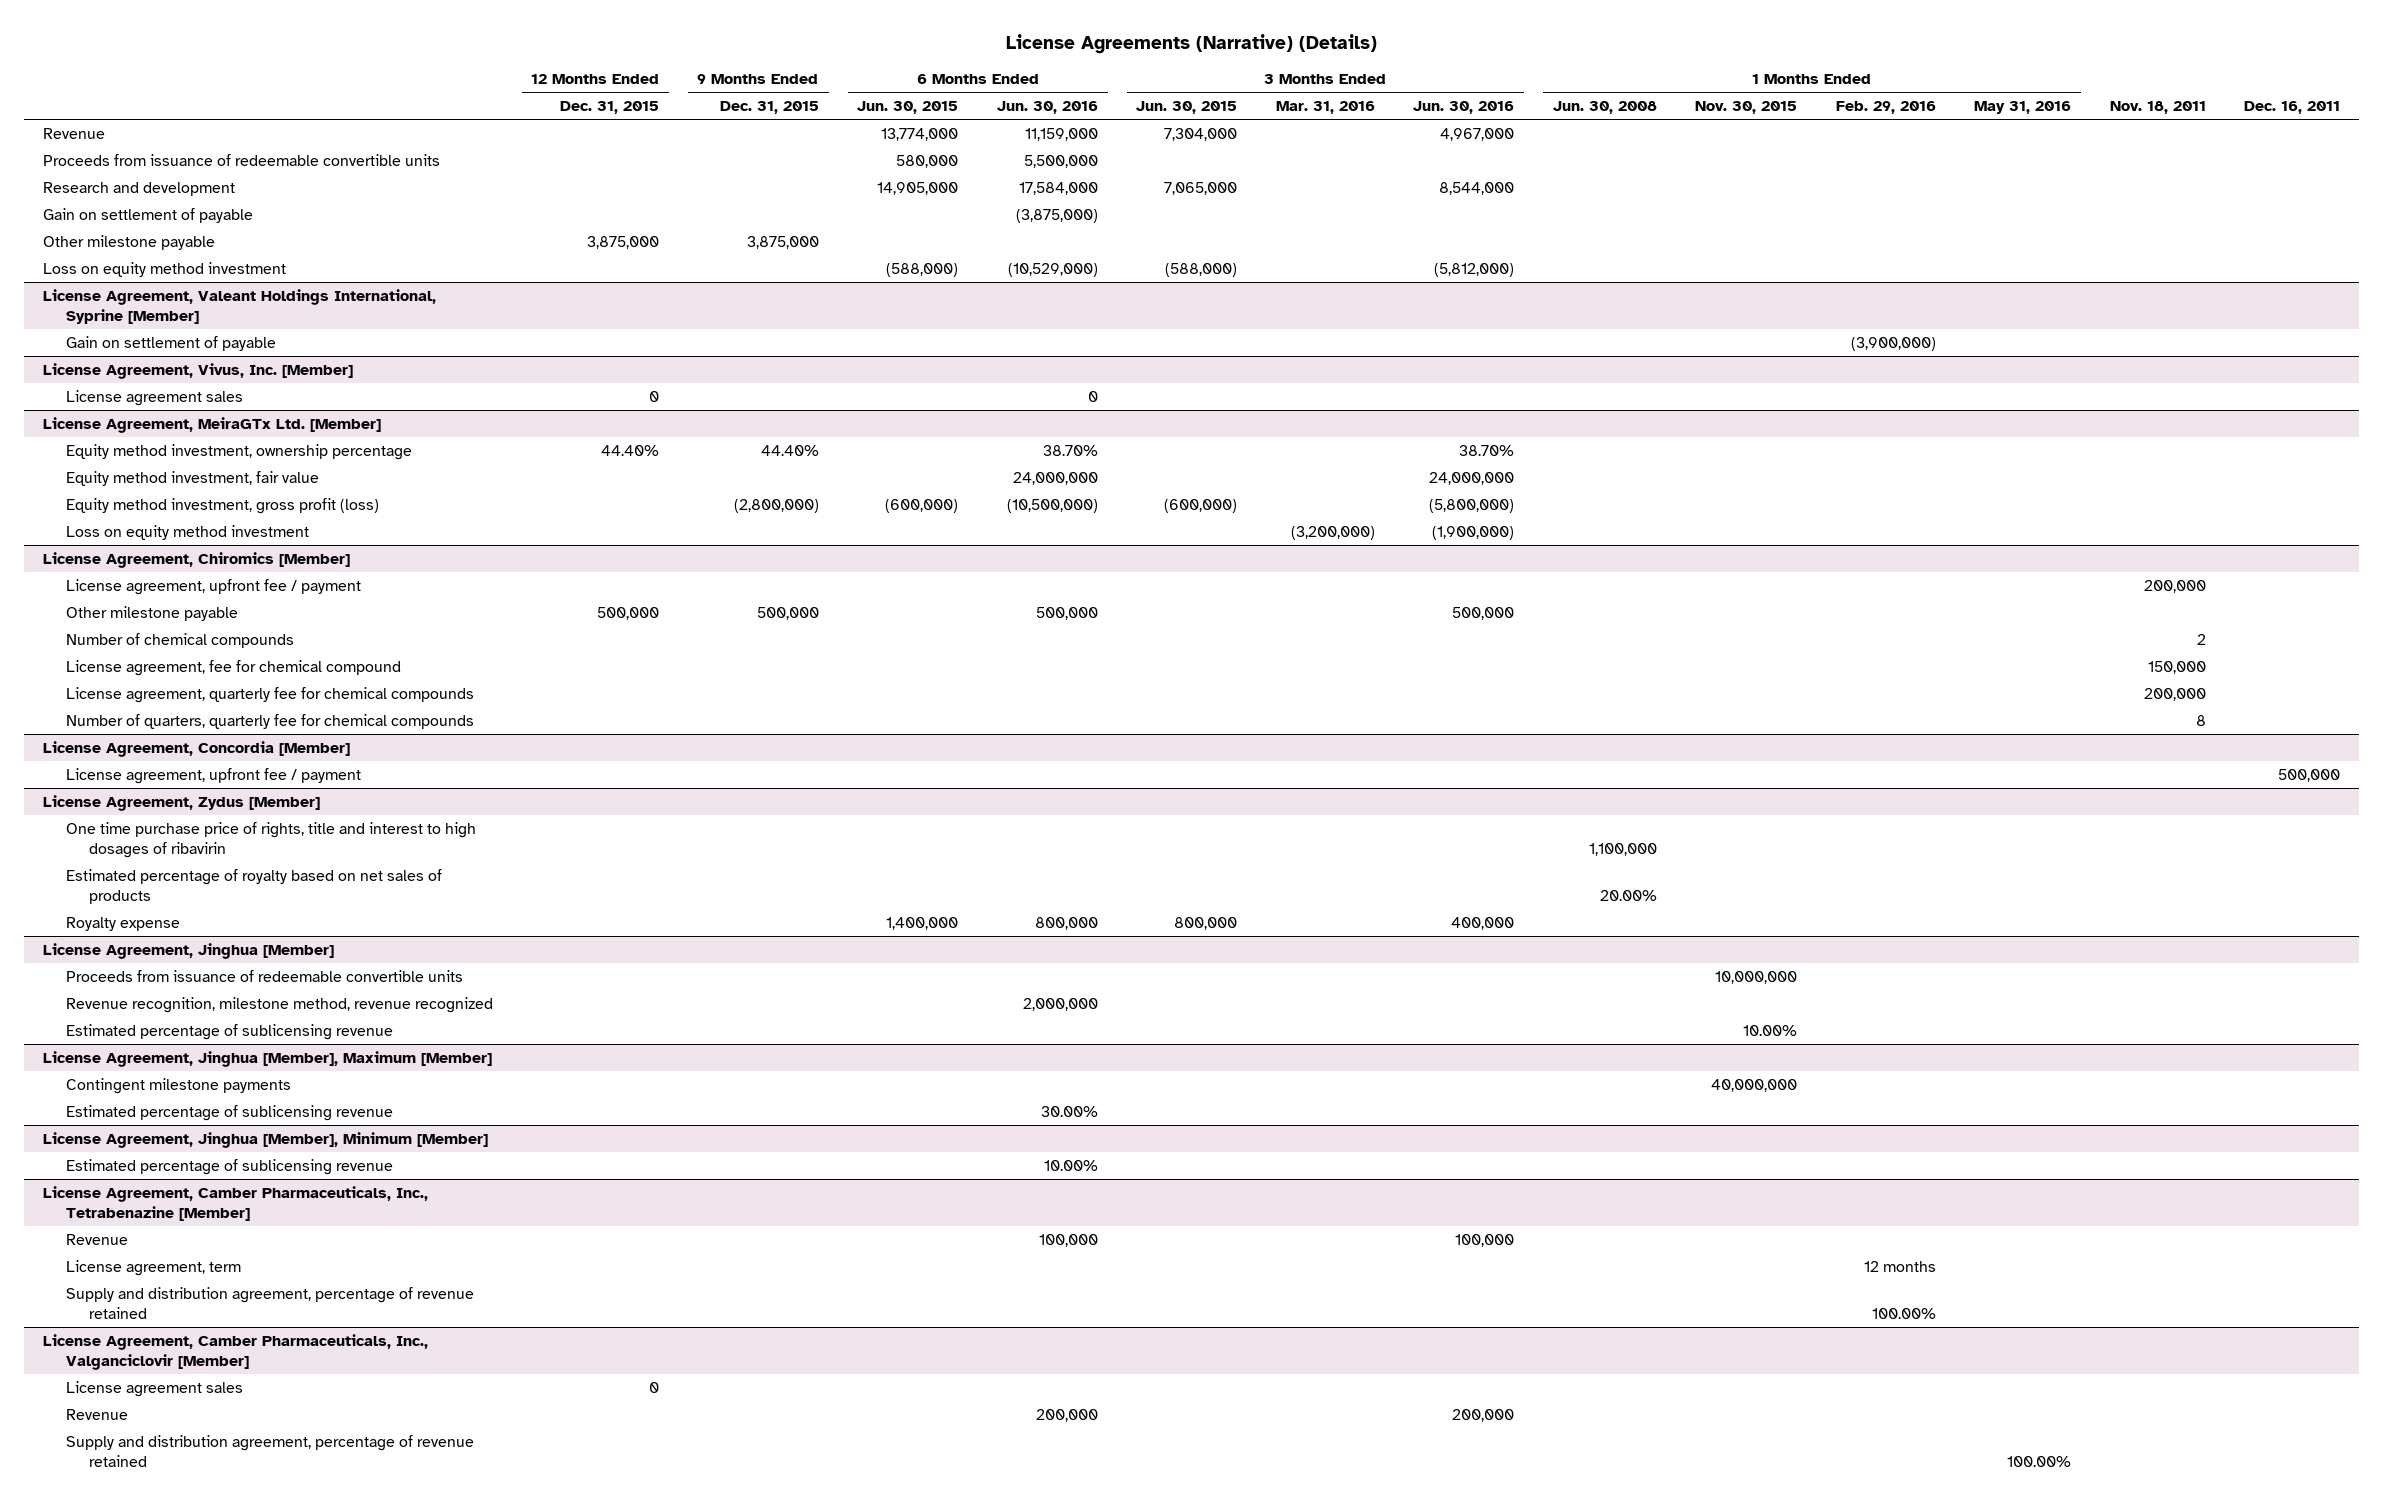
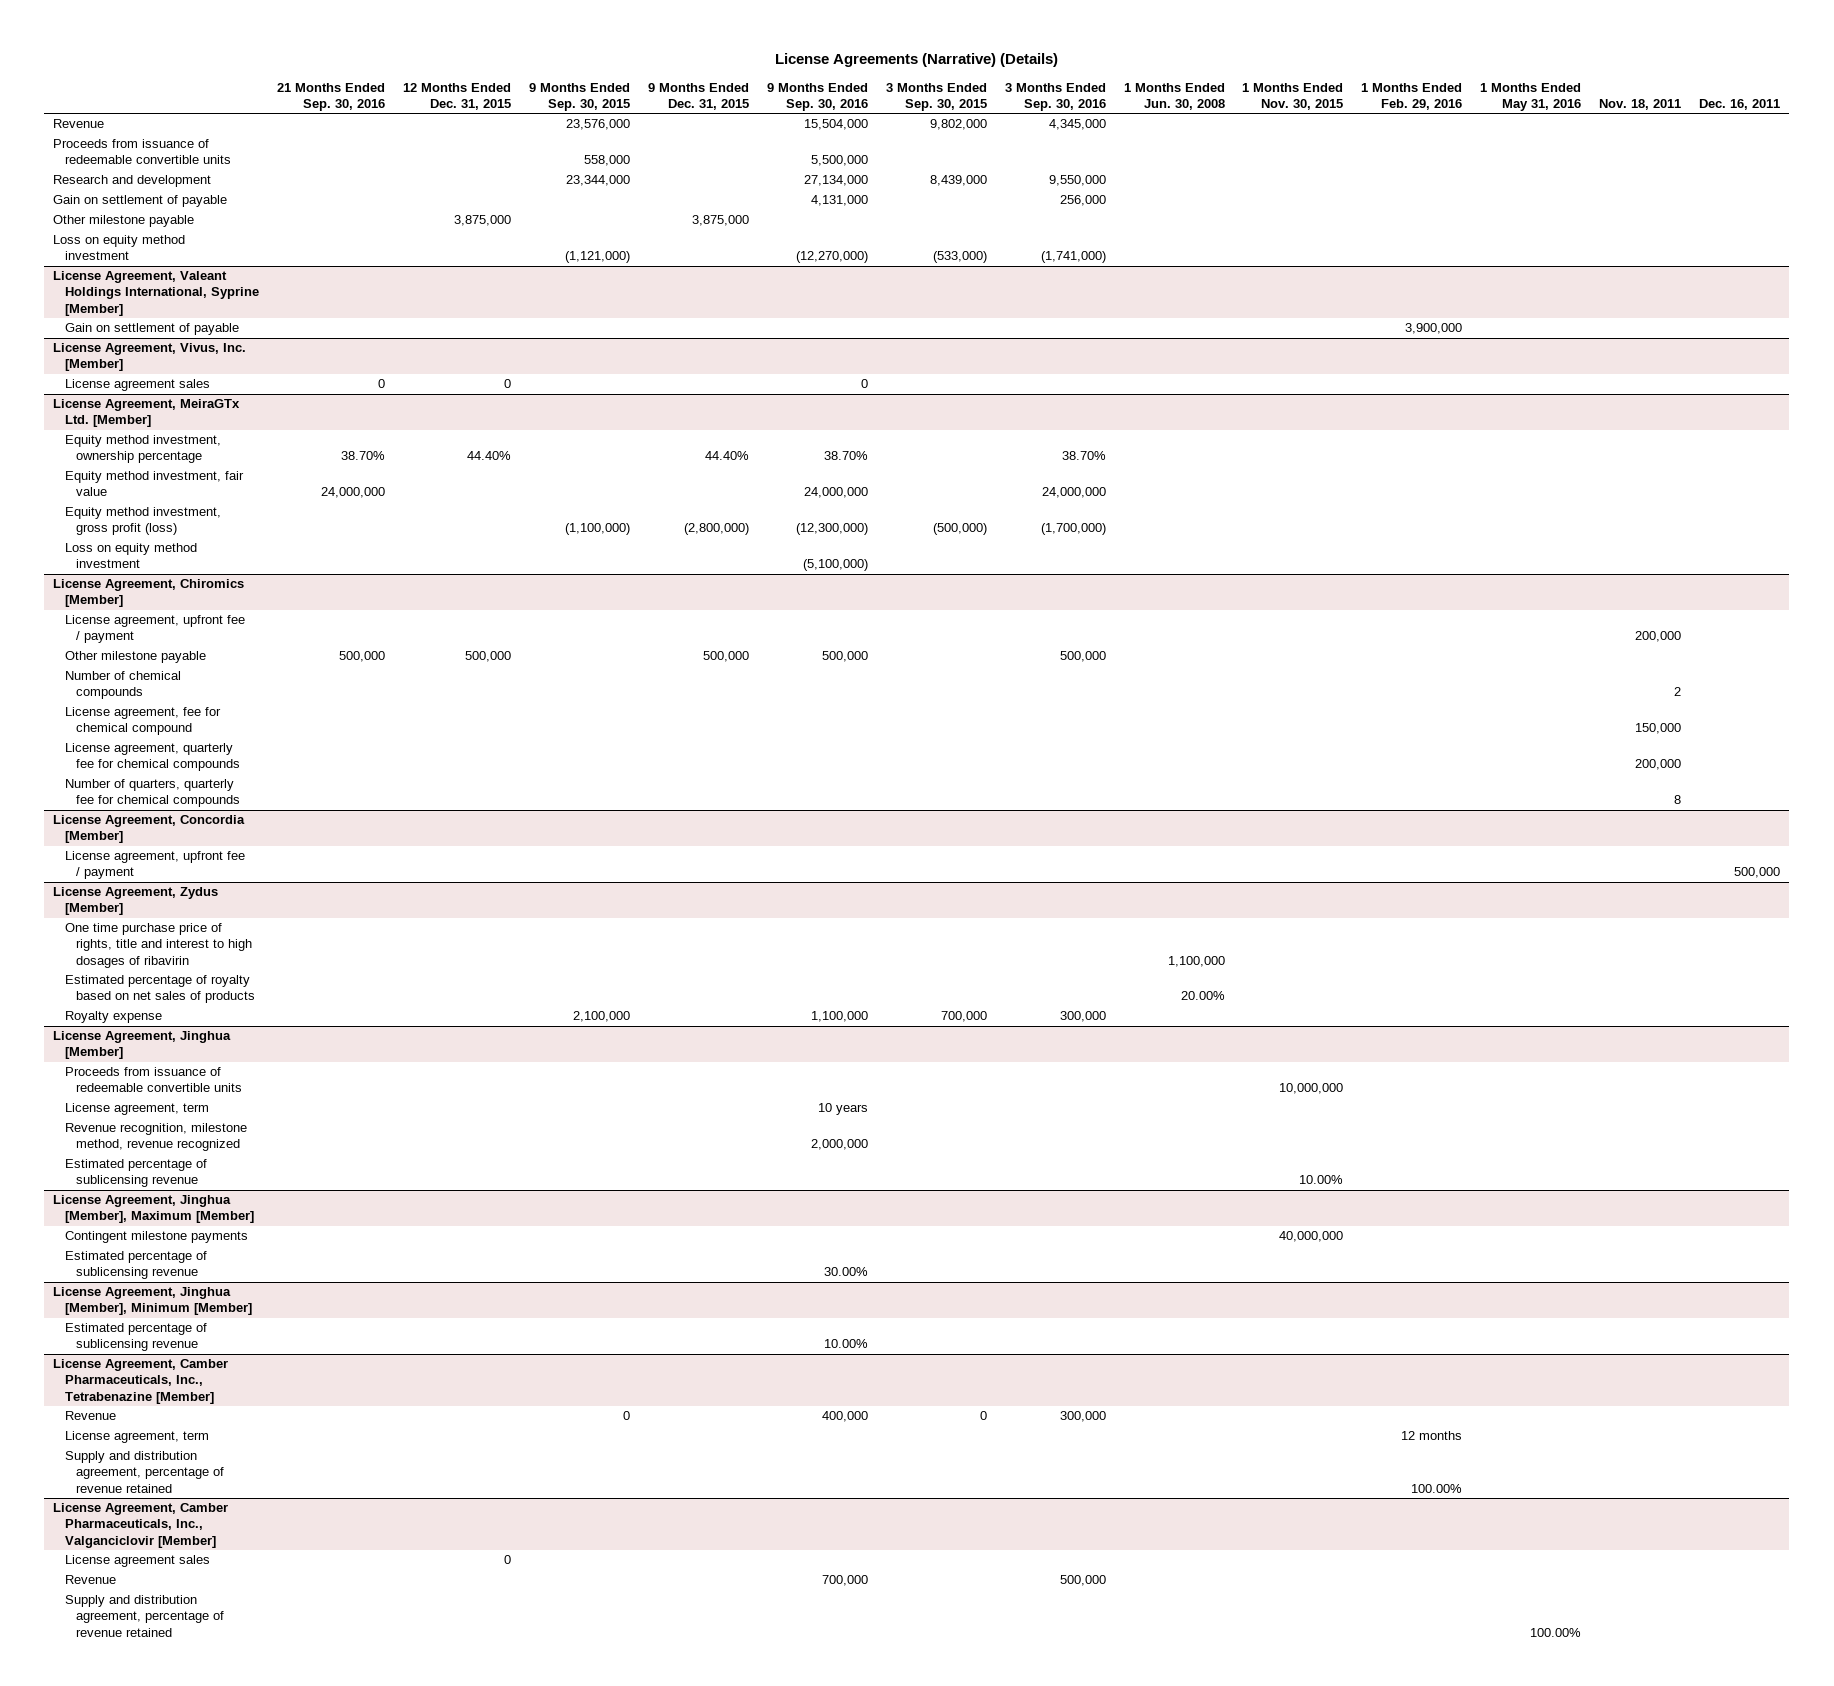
- | 12 Months Ended Dec. 31, 2015 | 9 Months Ended Dec. 31, 2015 | 6 Months Ended Jun. 30, 2015 | 6 Months Ended Jun. 30, 2016 | 3 Months Ended Jun. 30, 2015 | 3 Months Ended Mar. 31, 2016 | 3 Months Ended Jun. 30, 2016 | 1 Months Ended Jun. 30, 2008 | 1 Months Ended Nov. 30, 2015 | 1 Months Ended Feb. 29, 2016 | 1 Months Ended May 31, 2016 | Nov. 18, 2011 | Dec. 16, 2011
+ | 21 Months Ended Sep. 30, 2016 | 12 Months Ended Dec. 31, 2015 | 9 Months Ended Sep. 30, 2015 | 9 Months Ended Dec. 31, 2015 | 9 Months Ended Sep. 30, 2016 | 3 Months Ended Sep. 30, 2015 | 3 Months Ended Sep. 30, 2016 | 1 Months Ended Jun. 30, 2008 | 1 Months Ended Nov. 30, 2015 | 1 Months Ended Feb. 29, 2016 | 1 Months Ended May 31, 2016 | Nov. 18, 2011 | Dec. 16, 2011
@ License Agreement, Valeant Holdings International, Syprine [Member]
- Gain on settlement of payable | | | | | | | | | | (3,900,000) | | |
+ Gain on settlement of payable | | | | | | | | | | 3,900,000 | | |
@ License Agreement, Jinghua [Member]
+ License agreement, term | | | | | 10 years | | | | | | | |

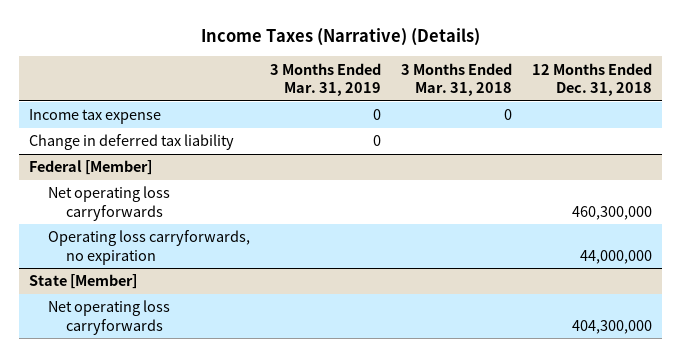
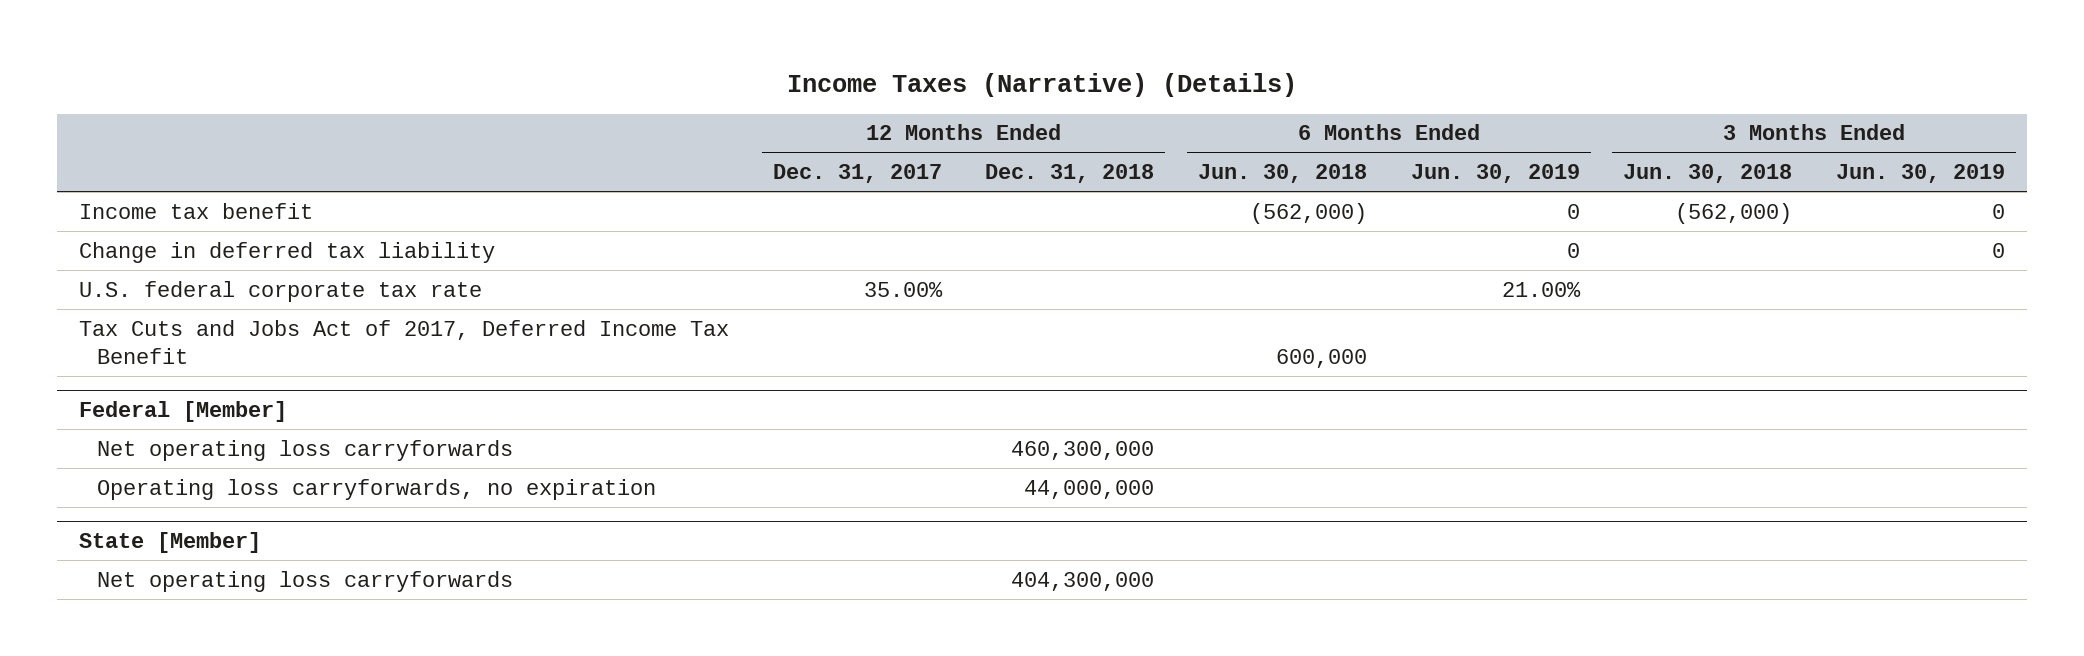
- | 3 Months Ended Mar. 31, 2019 | 3 Months Ended Mar. 31, 2018 | 12 Months Ended Dec. 31, 2018
+ | 12 Months Ended Dec. 31, 2017 | 12 Months Ended Dec. 31, 2018 | 6 Months Ended Jun. 30, 2018 | 6 Months Ended Jun. 30, 2019 | 3 Months Ended Jun. 30, 2018 | 3 Months Ended Jun. 30, 2019
- Income tax expense | 0 | 0 |
+ Income tax benefit | | | (562,000) | 0 | (562,000) | 0
+ U.S. federal corporate tax rate | 35.00% | | | 21.00% | |
+ Tax Cuts and Jobs Act of 2017, Deferred Income Tax Benefit | | | 600,000 | | |

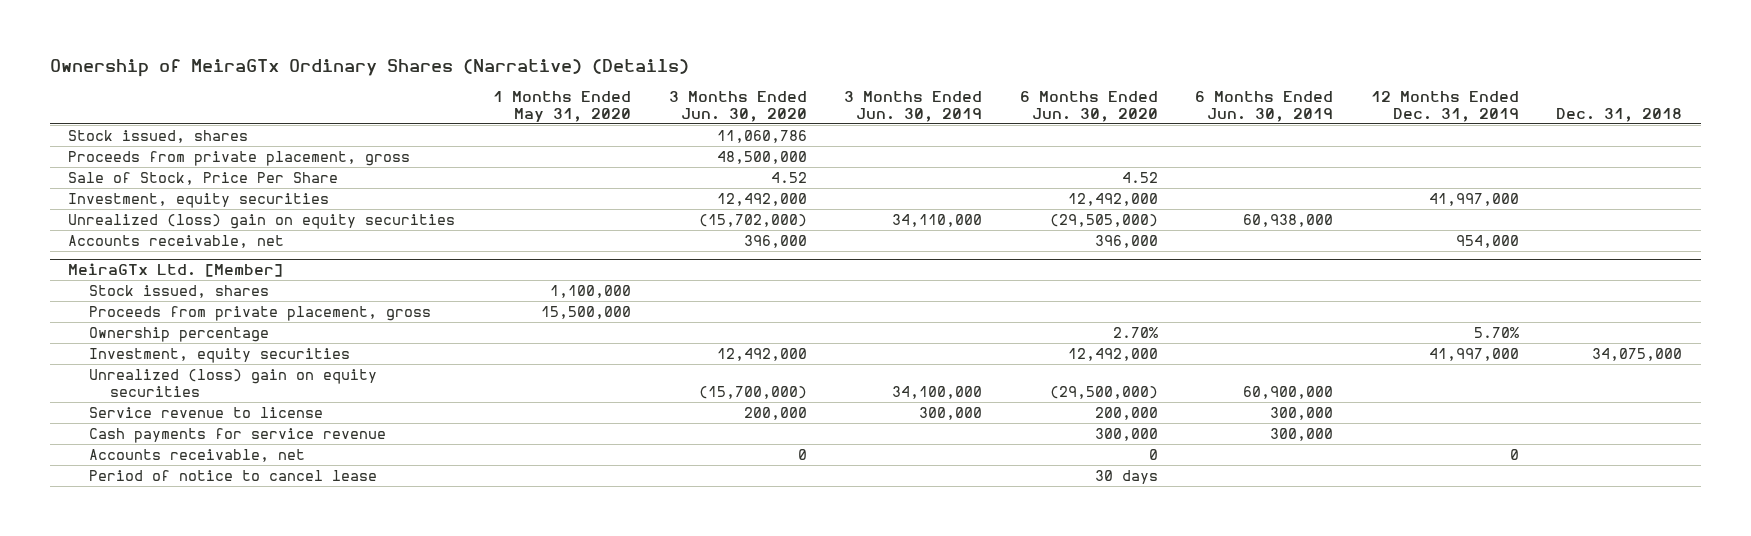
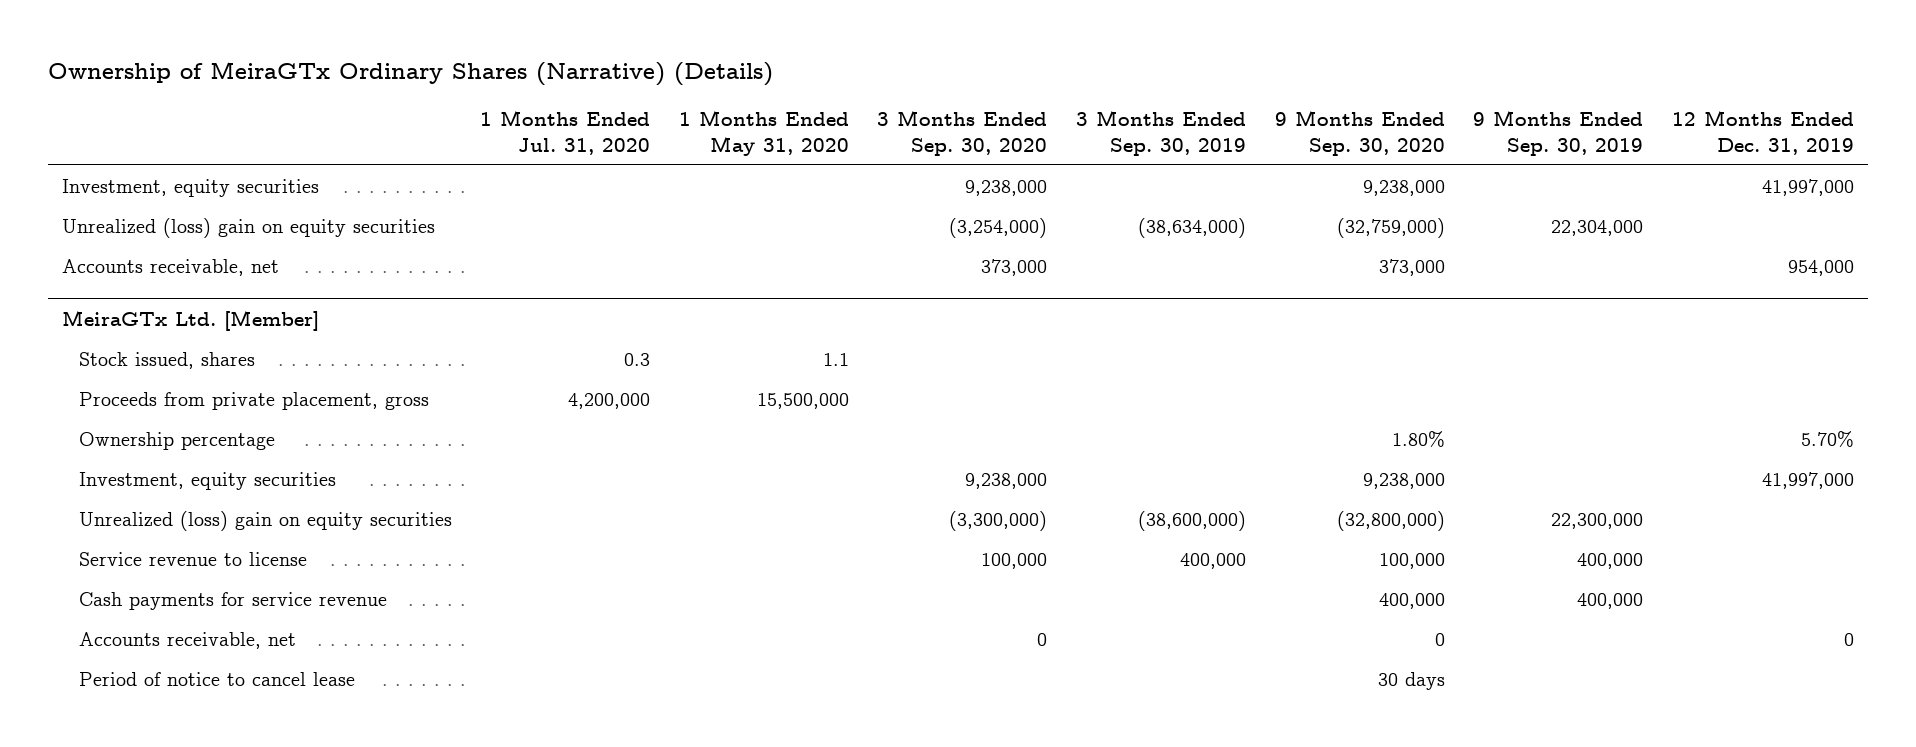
- | 1 Months Ended May 31, 2020 | 3 Months Ended Jun. 30, 2020 | 3 Months Ended Jun. 30, 2019 | 6 Months Ended Jun. 30, 2020 | 6 Months Ended Jun. 30, 2019 | 12 Months Ended Dec. 31, 2019 | Dec. 31, 2018
+ | 1 Months Ended Jul. 31, 2020 | 1 Months Ended May 31, 2020 | 3 Months Ended Sep. 30, 2020 | 3 Months Ended Sep. 30, 2019 | 9 Months Ended Sep. 30, 2020 | 9 Months Ended Sep. 30, 2019 | 12 Months Ended Dec. 31, 2019
- Stock issued, shares | | 11,060,786 | | | | |
- Proceeds from private placement, gross | | 48,500,000 | | | | |
- Sale of Stock, Price Per Share | | 4.52 | | 4.52 | | |
@ MeiraGTx Ltd. [Member]
- Stock issued, shares | 1,100,000 | | | | | |
+ Stock issued, shares | 0.3 | 1.1 | | | | |

